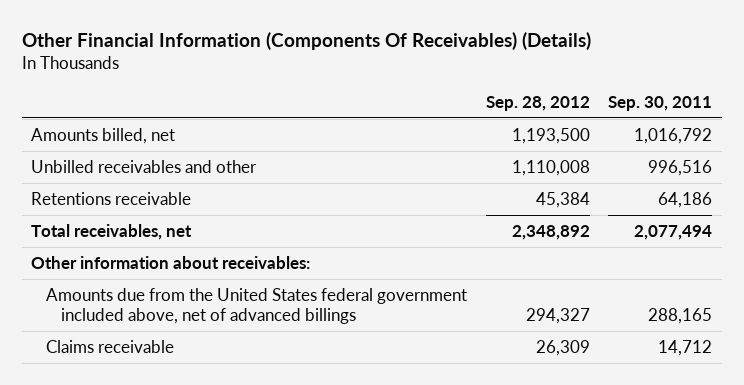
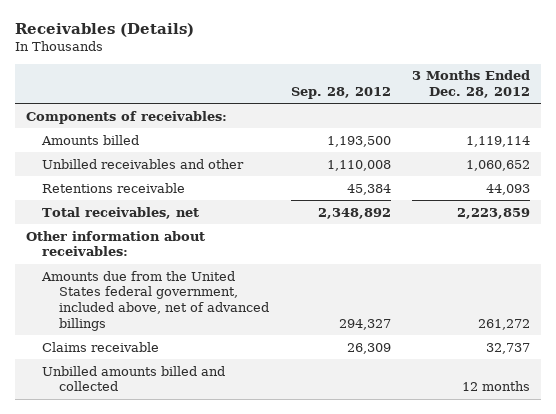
- Other Financial Information (Components Of Receivables) (Details)
+ Receivables (Details)
- | Sep. 28, 2012 | Sep. 30, 2011
+ | Sep. 28, 2012 | 3 Months Ended Dec. 28, 2012
- Amounts billed, net | 1,193,500 | 1,016,792
+ Components of receivables:
+ Amounts billed | 1,193,500 | 1,119,114
- Amounts due from the United States federal government included above, net of advanced billings | 294,327 | 288,165
+ Amounts due from the United States federal government, included above, net of advanced billings | 294,327 | 261,272
+ Unbilled amounts billed and collected | | 12 months

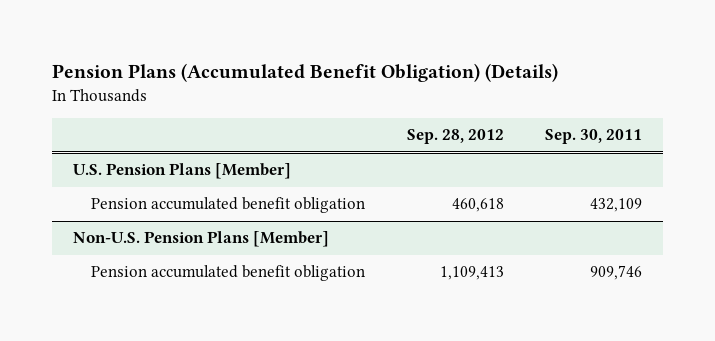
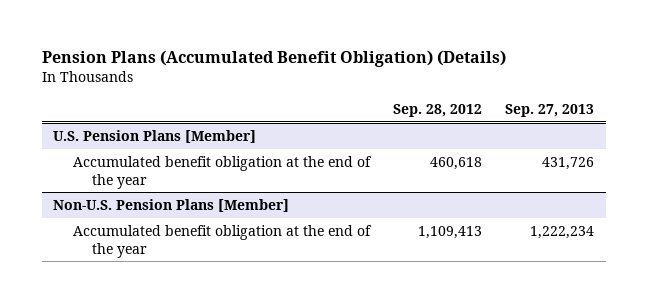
- | Sep. 28, 2012 | Sep. 30, 2011
+ | Sep. 28, 2012 | Sep. 27, 2013
@ U.S. Pension Plans [Member]
- Pension accumulated benefit obligation | 460,618 | 432,109
+ Accumulated benefit obligation at the end of the year | 460,618 | 431,726
@ Non-U.S. Pension Plans [Member]
- Pension accumulated benefit obligation | 1,109,413 | 909,746
+ Accumulated benefit obligation at the end of the year | 1,109,413 | 1,222,234

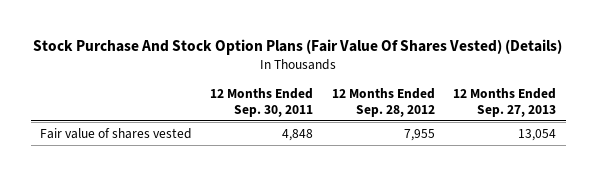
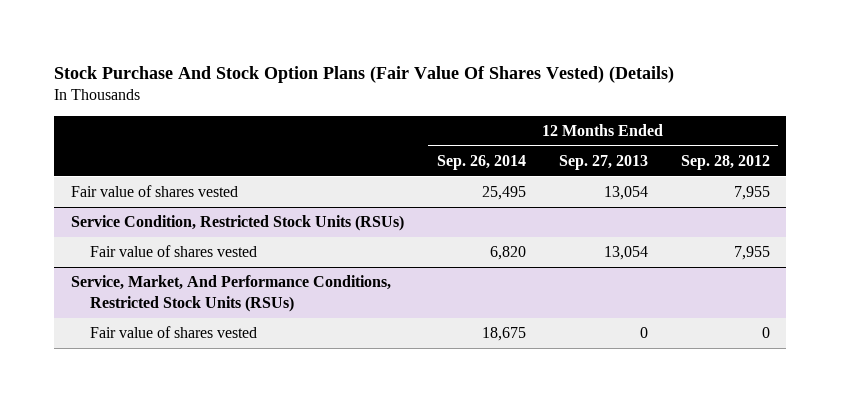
- | 12 Months Ended Sep. 30, 2011 | 12 Months Ended Sep. 28, 2012 | 12 Months Ended Sep. 27, 2013
+ | 12 Months Ended Sep. 26, 2014 | 12 Months Ended Sep. 27, 2013 | 12 Months Ended Sep. 28, 2012
+ Service Condition, Restricted Stock Units (RSUs)
+ Fair value of shares vested | 6,820 | 13,054 | 7,955
+ Service, Market, And Performance Conditions, Restricted Stock Units (RSUs)
+ Fair value of shares vested | 18,675 | 0 | 0

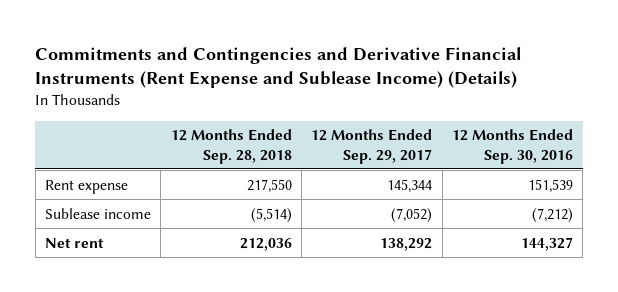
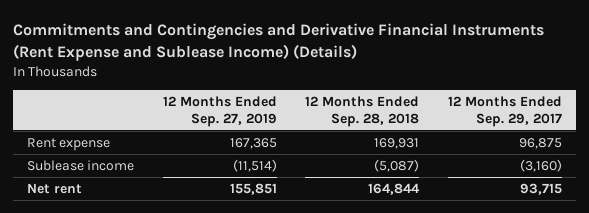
- | 12 Months Ended Sep. 28, 2018 | 12 Months Ended Sep. 29, 2017 | 12 Months Ended Sep. 30, 2016
+ | 12 Months Ended Sep. 27, 2019 | 12 Months Ended Sep. 28, 2018 | 12 Months Ended Sep. 29, 2017
- Rent expense | 217,550 | 145,344 | 151,539
- Sublease income | (5,514) | (7,052) | (7,212)
- Net rent | 212,036 | 138,292 | 144,327
+ Rent expense | 167,365 | 169,931 | 96,875
+ Sublease income | (11,514) | (5,087) | (3,160)
+ Net rent | 155,851 | 164,844 | 93,715

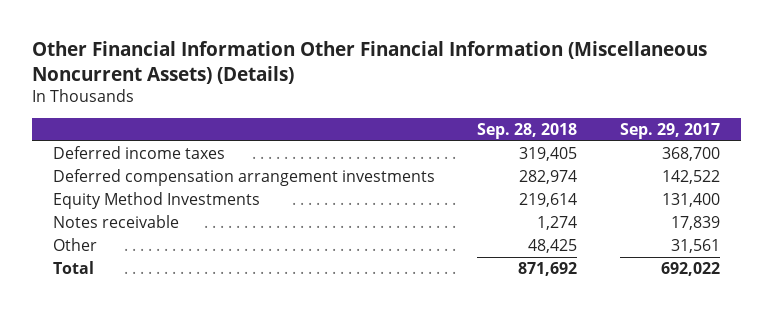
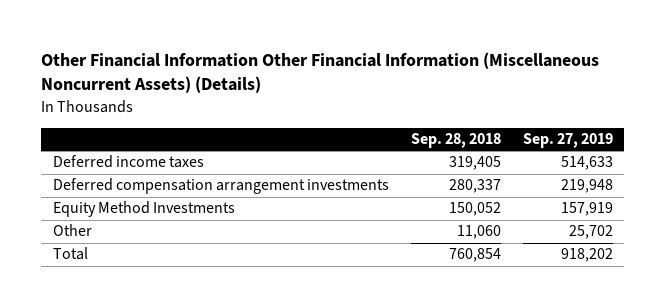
- | Sep. 28, 2018 | Sep. 29, 2017
+ | Sep. 28, 2018 | Sep. 27, 2019
- Deferred compensation arrangement investments | 282,974 | 142,522
- Equity Method Investments | 219,614 | 131,400
- Notes receivable | 1,274 | 17,839
- Other | 48,425 | 31,561
- Total | 871,692 | 692,022
+ Deferred compensation arrangement investments | 280,337 | 219,948
+ Equity Method Investments | 150,052 | 157,919
+ Other | 11,060 | 25,702
+ Total | 760,854 | 918,202

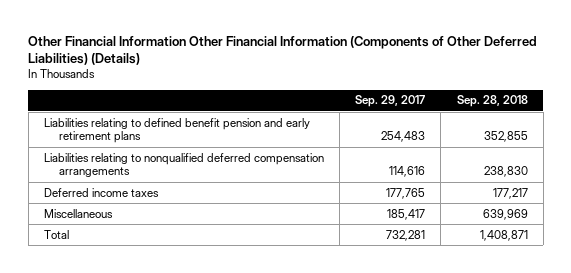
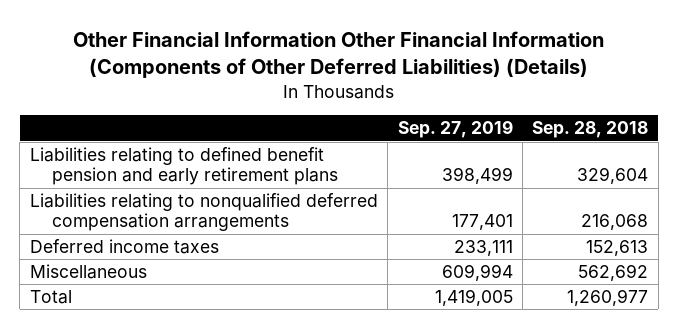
- | Sep. 29, 2017 | Sep. 28, 2018
+ | Sep. 27, 2019 | Sep. 28, 2018
- Liabilities relating to defined benefit pension and early retirement plans | 254,483 | 352,855
- Liabilities relating to nonqualified deferred compensation arrangements | 114,616 | 238,830
- Deferred income taxes | 177,765 | 177,217
- Miscellaneous | 185,417 | 639,969
- Total | 732,281 | 1,408,871
+ Liabilities relating to defined benefit pension and early retirement plans | 398,499 | 329,604
+ Liabilities relating to nonqualified deferred compensation arrangements | 177,401 | 216,068
+ Deferred income taxes | 233,111 | 152,613
+ Miscellaneous | 609,994 | 562,692
+ Total | 1,419,005 | 1,260,977

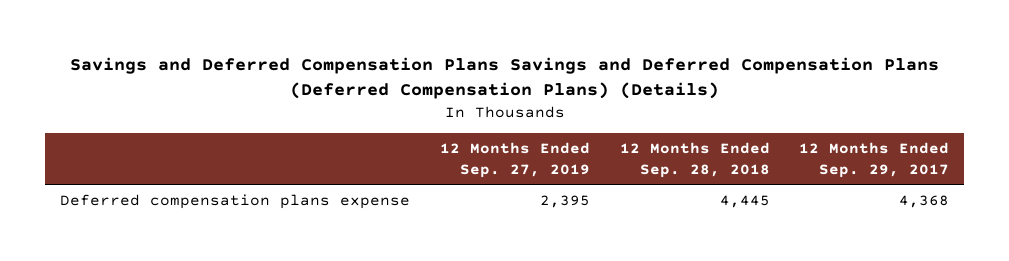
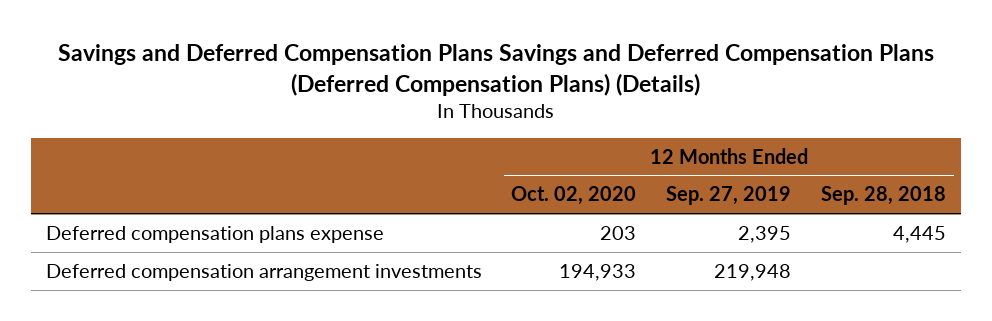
- | 12 Months Ended Sep. 27, 2019 | 12 Months Ended Sep. 28, 2018 | 12 Months Ended Sep. 29, 2017
+ | 12 Months Ended Oct. 02, 2020 | 12 Months Ended Sep. 27, 2019 | 12 Months Ended Sep. 28, 2018
+ Deferred compensation arrangement investments | 194,933 | 219,948 |

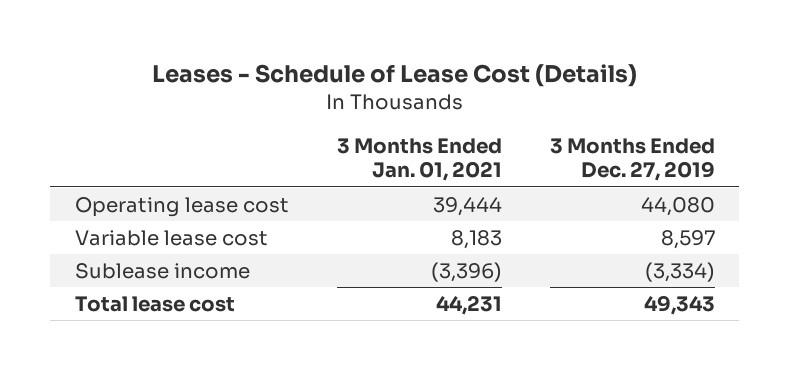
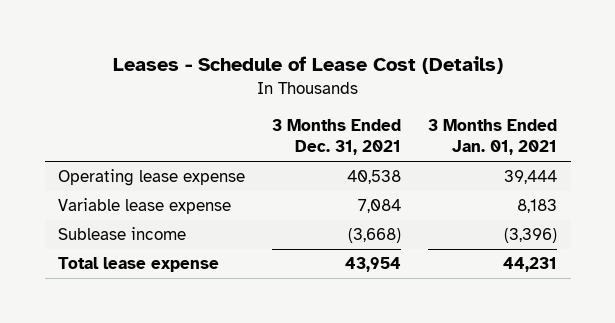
- | 3 Months Ended Jan. 01, 2021 | 3 Months Ended Dec. 27, 2019
+ | 3 Months Ended Dec. 31, 2021 | 3 Months Ended Jan. 01, 2021
- Operating lease cost | 39,444 | 44,080
- Variable lease cost | 8,183 | 8,597
+ Operating lease expense | 40,538 | 39,444
+ Variable lease expense | 7,084 | 8,183
- Total lease cost | 44,231 | 49,343
+ Total lease expense | 43,954 | 44,231

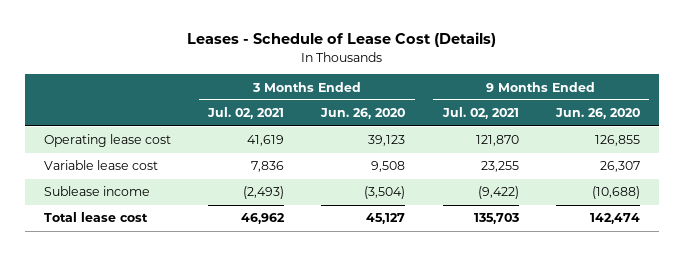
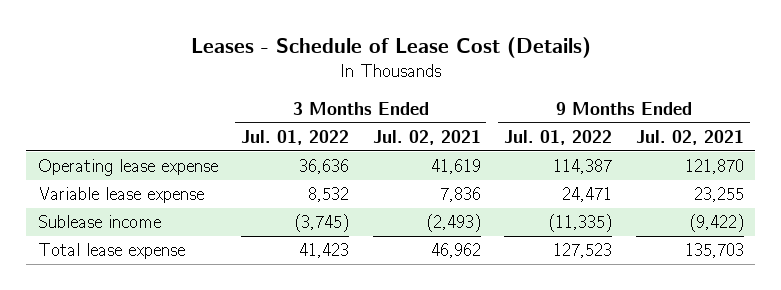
- | 3 Months Ended Jul. 02, 2021 | 3 Months Ended Jun. 26, 2020 | 9 Months Ended Jul. 02, 2021 | 9 Months Ended Jun. 26, 2020
+ | 3 Months Ended Jul. 01, 2022 | 3 Months Ended Jul. 02, 2021 | 9 Months Ended Jul. 01, 2022 | 9 Months Ended Jul. 02, 2021
- Operating lease cost | 41,619 | 39,123 | 121,870 | 126,855
- Variable lease cost | 7,836 | 9,508 | 23,255 | 26,307
+ Operating lease expense | 36,636 | 41,619 | 114,387 | 121,870
+ Variable lease expense | 8,532 | 7,836 | 24,471 | 23,255
- Total lease cost | 46,962 | 45,127 | 135,703 | 142,474
+ Total lease expense | 41,423 | 46,962 | 127,523 | 135,703

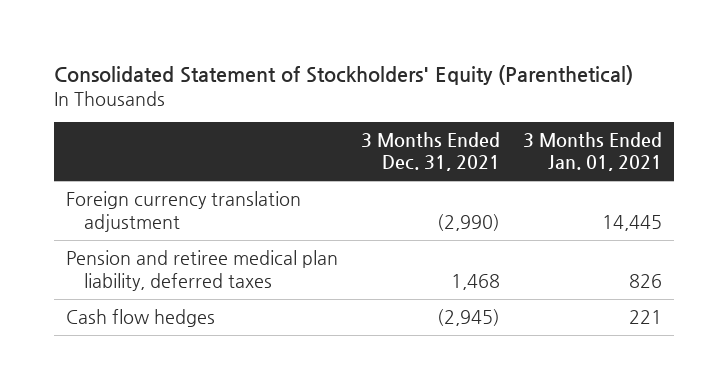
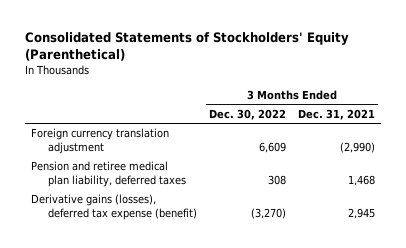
- Consolidated Statement of Stockholders' Equity (Parenthetical)
+ Consolidated Statements of Stockholders' Equity (Parenthetical)
- | 3 Months Ended Dec. 31, 2021 | 3 Months Ended Jan. 01, 2021
+ | 3 Months Ended Dec. 30, 2022 | 3 Months Ended Dec. 31, 2021
- Cash flow hedges | (2,945) | 221
+ Derivative gains (losses), deferred tax expense (benefit) | (3,270) | 2,945

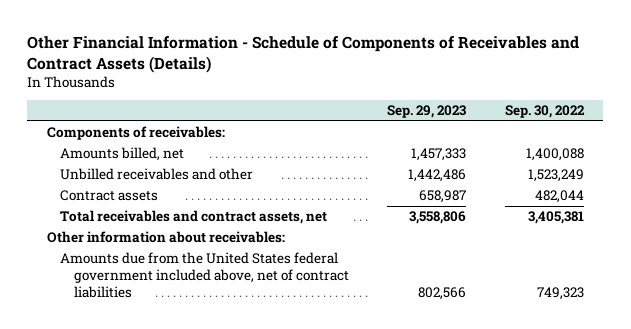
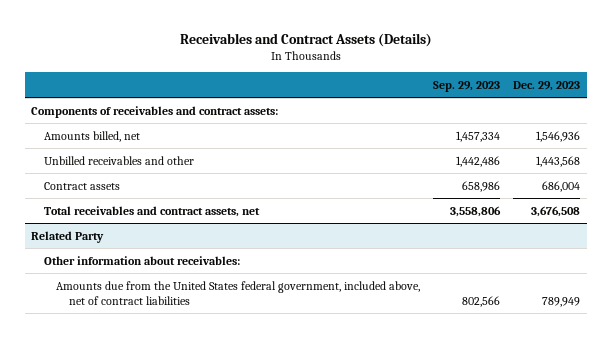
- Other Financial Information - Schedule of Components of Receivables and Contract Assets (Details)
+ Receivables and Contract Assets (Details)
- | Sep. 29, 2023 | Sep. 30, 2022
+ | Sep. 29, 2023 | Dec. 29, 2023
- Components of receivables:
- Amounts billed, net | 1,457,333 | 1,400,088
+ Components of receivables and contract assets:
+ Amounts billed, net | 1,457,334 | 1,546,936
- Contract assets | 658,987 | 482,044
+ Contract assets | 658,986 | 686,004
+ Related Party
- Amounts due from the United States federal government included above, net of contract liabilities | 802,566 | 749,323
+ Amounts due from the United States federal government, included above, net of contract liabilities | 802,566 | 789,949

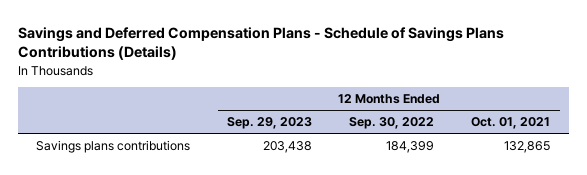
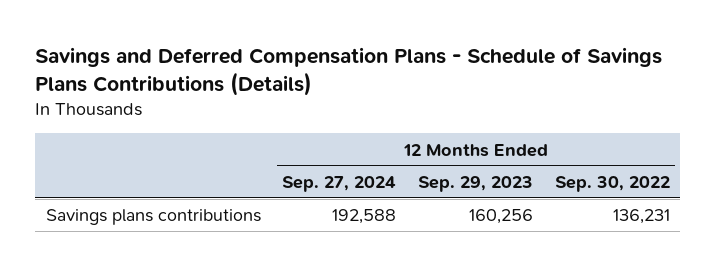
- | 12 Months Ended Sep. 29, 2023 | 12 Months Ended Sep. 30, 2022 | 12 Months Ended Oct. 01, 2021
+ | 12 Months Ended Sep. 27, 2024 | 12 Months Ended Sep. 29, 2023 | 12 Months Ended Sep. 30, 2022
- Savings plans contributions | 203,438 | 184,399 | 132,865
+ Savings plans contributions | 192,588 | 160,256 | 136,231

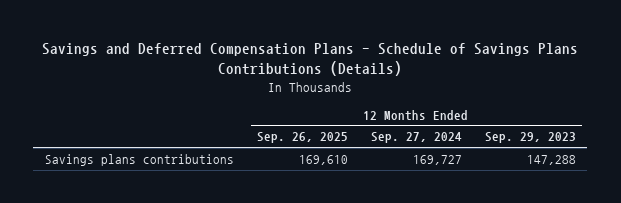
- | 12 Months Ended Sep. 27, 2024 | 12 Months Ended Sep. 29, 2023 | 12 Months Ended Sep. 30, 2022
+ | 12 Months Ended Sep. 26, 2025 | 12 Months Ended Sep. 27, 2024 | 12 Months Ended Sep. 29, 2023
- Savings plans contributions | 192,588 | 160,256 | 136,231
+ Savings plans contributions | 169,610 | 169,727 | 147,288

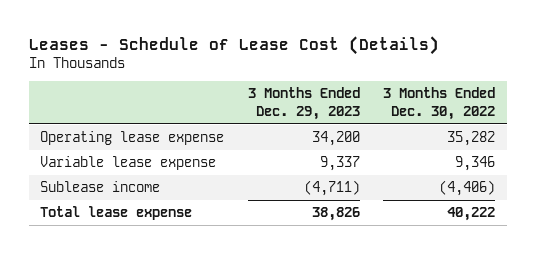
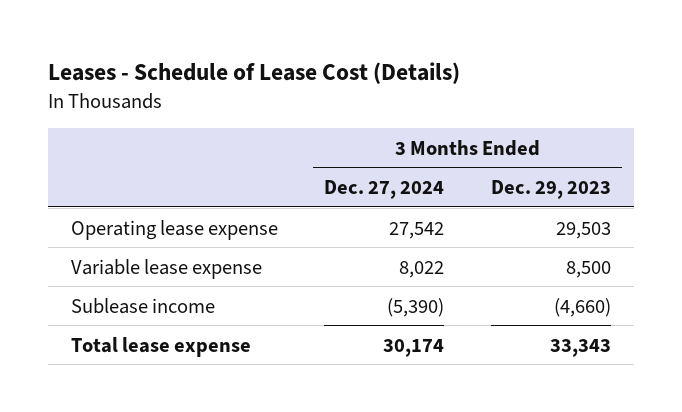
- | 3 Months Ended Dec. 29, 2023 | 3 Months Ended Dec. 30, 2022
+ | 3 Months Ended Dec. 27, 2024 | 3 Months Ended Dec. 29, 2023
- Operating lease expense | 34,200 | 35,282
- Variable lease expense | 9,337 | 9,346
- Sublease income | (4,711) | (4,406)
- Total lease expense | 38,826 | 40,222
+ Operating lease expense | 27,542 | 29,503
+ Variable lease expense | 8,022 | 8,500
+ Sublease income | (5,390) | (4,660)
+ Total lease expense | 30,174 | 33,343

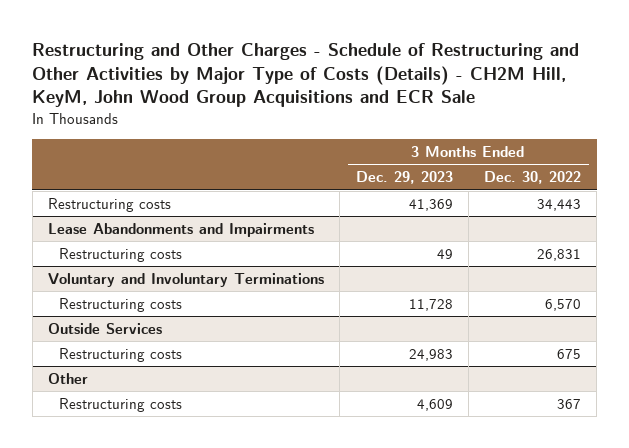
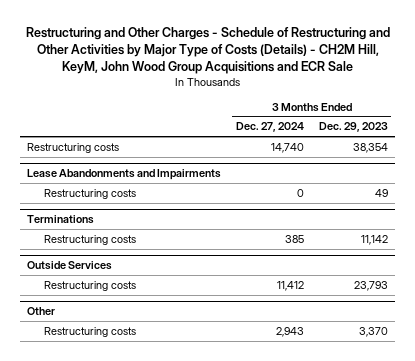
- | 3 Months Ended Dec. 29, 2023 | 3 Months Ended Dec. 30, 2022
+ | 3 Months Ended Dec. 27, 2024 | 3 Months Ended Dec. 29, 2023
- Restructuring costs | 41,369 | 34,443
+ Restructuring costs | 14,740 | 38,354
- Voluntary and Involuntary Terminations
- Restructuring costs | 11,728 | 6,570
+ Terminations
+ Restructuring costs | 385 | 11,142
@ Outside Services
- Restructuring costs | 24,983 | 675
+ Restructuring costs | 11,412 | 23,793
@ Other
- Restructuring costs | 4,609 | 367
+ Restructuring costs | 2,943 | 3,370

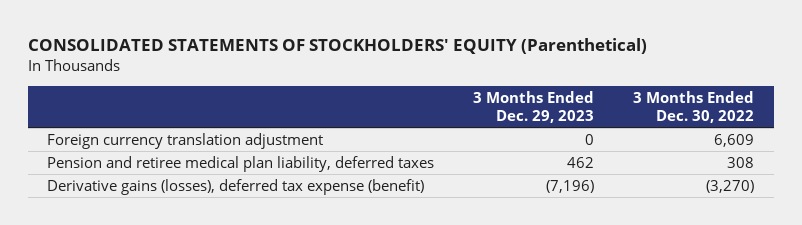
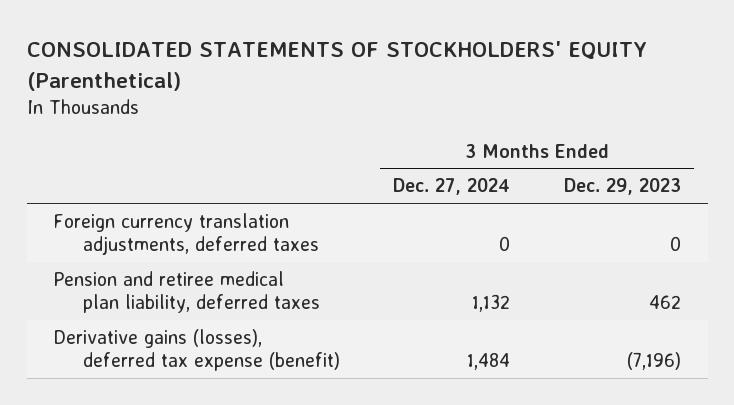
- | 3 Months Ended Dec. 29, 2023 | 3 Months Ended Dec. 30, 2022
+ | 3 Months Ended Dec. 27, 2024 | 3 Months Ended Dec. 29, 2023
- Foreign currency translation adjustment | 0 | 6,609
+ Foreign currency translation adjustments, deferred taxes | 0 | 0

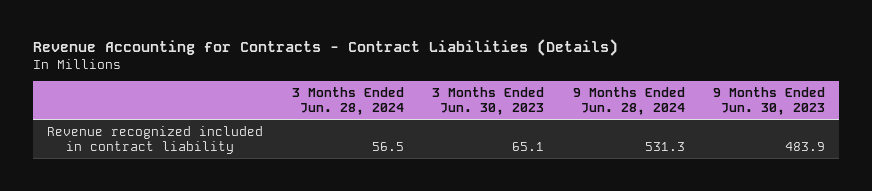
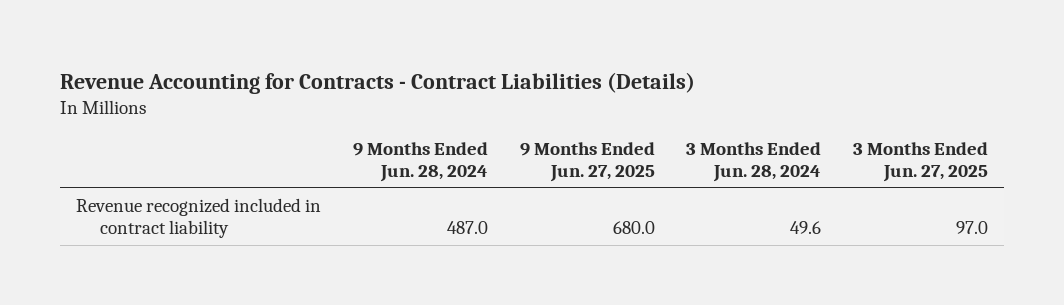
- | 3 Months Ended Jun. 28, 2024 | 3 Months Ended Jun. 30, 2023 | 9 Months Ended Jun. 28, 2024 | 9 Months Ended Jun. 30, 2023
+ | 9 Months Ended Jun. 28, 2024 | 9 Months Ended Jun. 27, 2025 | 3 Months Ended Jun. 28, 2024 | 3 Months Ended Jun. 27, 2025
- Revenue recognized included in contract liability | 56.5 | 65.1 | 531.3 | 483.9
+ Revenue recognized included in contract liability | 487.0 | 680.0 | 49.6 | 97.0

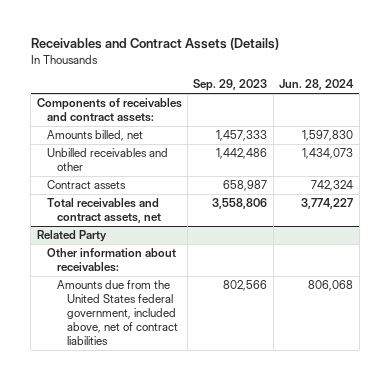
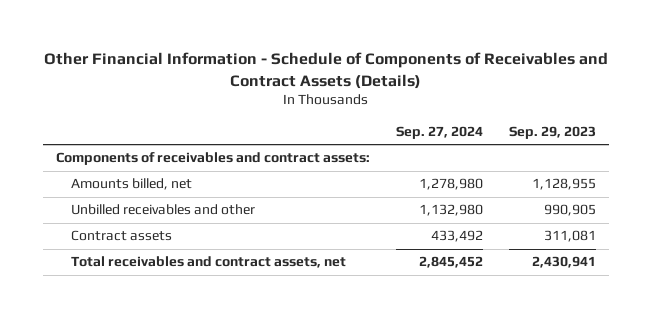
- Receivables and Contract Assets (Details)
+ Other Financial Information - Schedule of Components of Receivables and Contract Assets (Details)
- | Sep. 29, 2023 | Jun. 28, 2024
+ | Sep. 27, 2024 | Sep. 29, 2023
- Amounts billed, net | 1,457,333 | 1,597,830
- Unbilled receivables and other | 1,442,486 | 1,434,073
- Contract assets | 658,987 | 742,324
- Total receivables and contract assets, net | 3,558,806 | 3,774,227
- Related Party
- Other information about receivables:
- Amounts due from the United States federal government, included above, net of contract liabilities | 802,566 | 806,068
+ Amounts billed, net | 1,278,980 | 1,128,955
+ Unbilled receivables and other | 1,132,980 | 990,905
+ Contract assets | 433,492 | 311,081
+ Total receivables and contract assets, net | 2,845,452 | 2,430,941

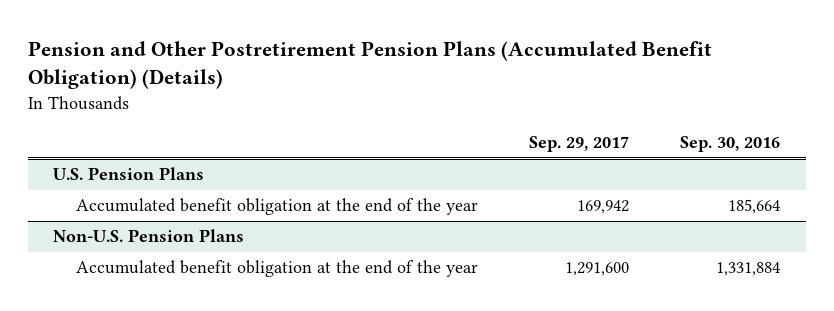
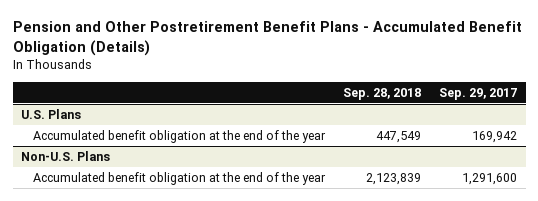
- Pension and Other Postretirement Pension Plans (Accumulated Benefit Obligation) (Details)
+ Pension and Other Postretirement Benefit Plans - Accumulated Benefit Obligation (Details)
- | Sep. 29, 2017 | Sep. 30, 2016
+ | Sep. 28, 2018 | Sep. 29, 2017
- U.S. Pension Plans
+ U.S. Plans
- Non-U.S. Pension Plans
+ Non-U.S. Plans

